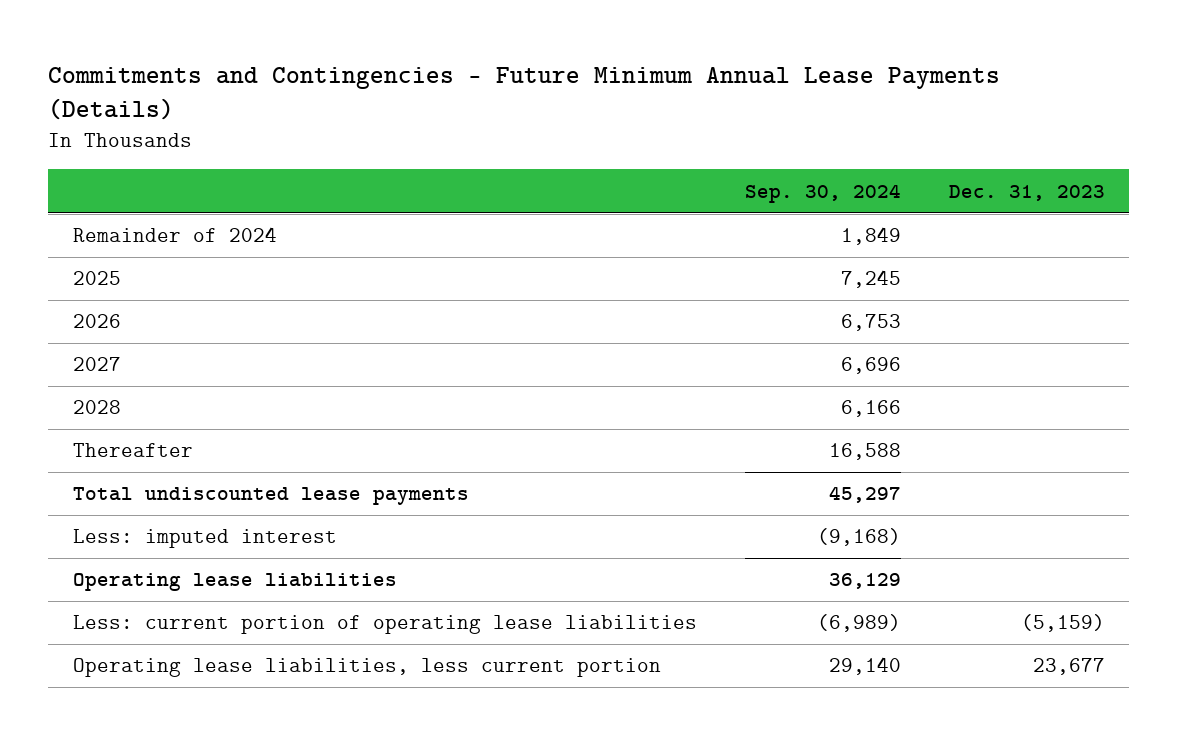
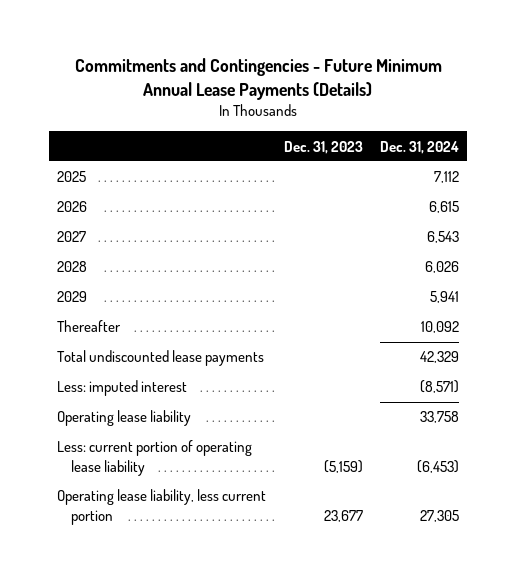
- | Sep. 30, 2024 | Dec. 31, 2023
+ | Dec. 31, 2023 | Dec. 31, 2024
- Remainder of 2024 | 1,849 |
+ 2029 | | 5,941
- Operating lease liabilities | 36,129 |
- Less: current portion of operating lease liabilities | (6,989) | (5,159)
- Operating lease liabilities, less current portion | 29,140 | 23,677
+ Operating lease liability | | 33,758
+ Less: current portion of operating lease liability | (5,159) | (6,453)
+ Operating lease liability, less current portion | 23,677 | 27,305

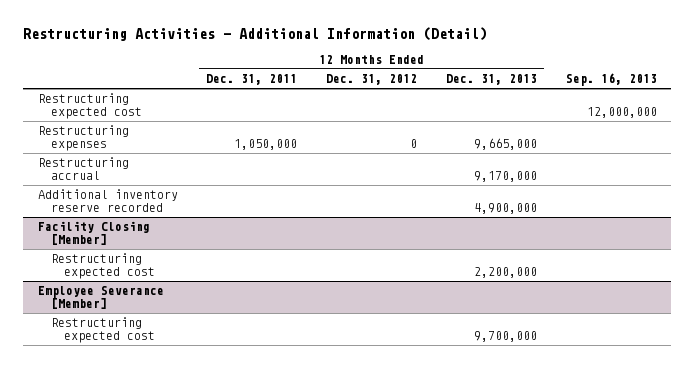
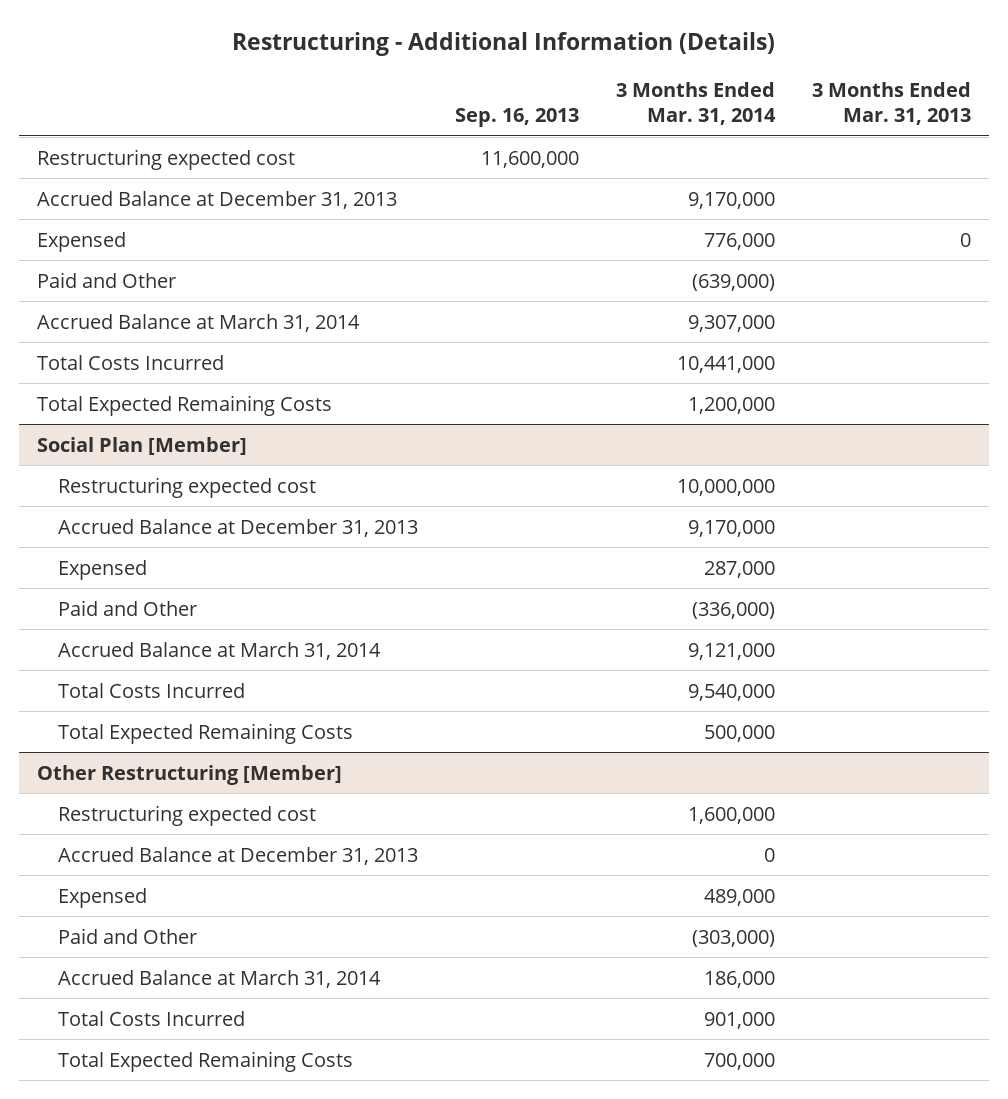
- Restructuring Activities - Additional Information (Detail)
+ Restructuring - Additional Information (Details)
- | 12 Months Ended Dec. 31, 2011 | 12 Months Ended Dec. 31, 2012 | 12 Months Ended Dec. 31, 2013 | Sep. 16, 2013
+ | Sep. 16, 2013 | 3 Months Ended Mar. 31, 2014 | 3 Months Ended Mar. 31, 2013
- Restructuring expected cost | | | | 12,000,000
- Restructuring expenses | 1,050,000 | 0 | 9,665,000 |
- Restructuring accrual | | | 9,170,000 |
- Additional inventory reserve recorded | | | 4,900,000 |
- Facility Closing [Member]
- Restructuring expected cost | | | 2,200,000 |
- Employee Severance [Member]
- Restructuring expected cost | | | 9,700,000 |
+ Restructuring expected cost | 11,600,000 | |
+ Accrued Balance at December 31, 2013 | | 9,170,000 |
+ Expensed | | 776,000 | 0
+ Paid and Other | | (639,000) |
+ Accrued Balance at March 31, 2014 | | 9,307,000 |
+ Total Costs Incurred | | 10,441,000 |
+ Total Expected Remaining Costs | | 1,200,000 |
+ Social Plan [Member]
+ Restructuring expected cost | | 10,000,000 |
+ Accrued Balance at December 31, 2013 | | 9,170,000 |
+ Expensed | | 287,000 |
+ Paid and Other | | (336,000) |
+ Accrued Balance at March 31, 2014 | | 9,121,000 |
+ Total Costs Incurred | | 9,540,000 |
+ Total Expected Remaining Costs | | 500,000 |
+ Other Restructuring [Member]
+ Restructuring expected cost | | 1,600,000 |
+ Accrued Balance at December 31, 2013 | | 0 |
+ Expensed | | 489,000 |
+ Paid and Other | | (303,000) |
+ Accrued Balance at March 31, 2014 | | 186,000 |
+ Total Costs Incurred | | 901,000 |
+ Total Expected Remaining Costs | | 700,000 |

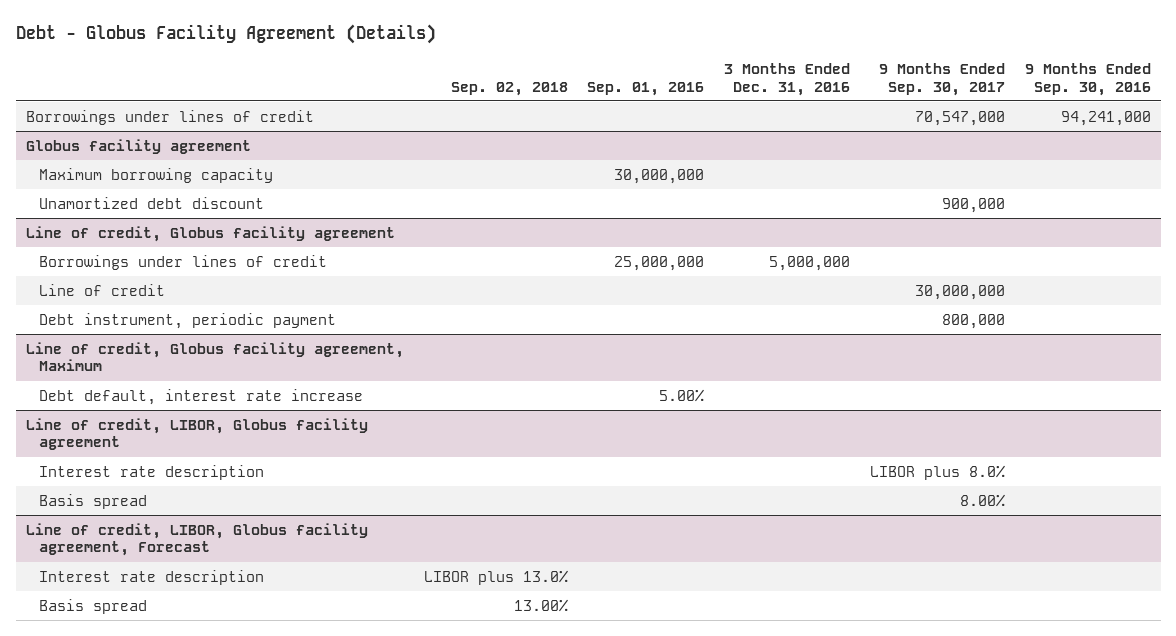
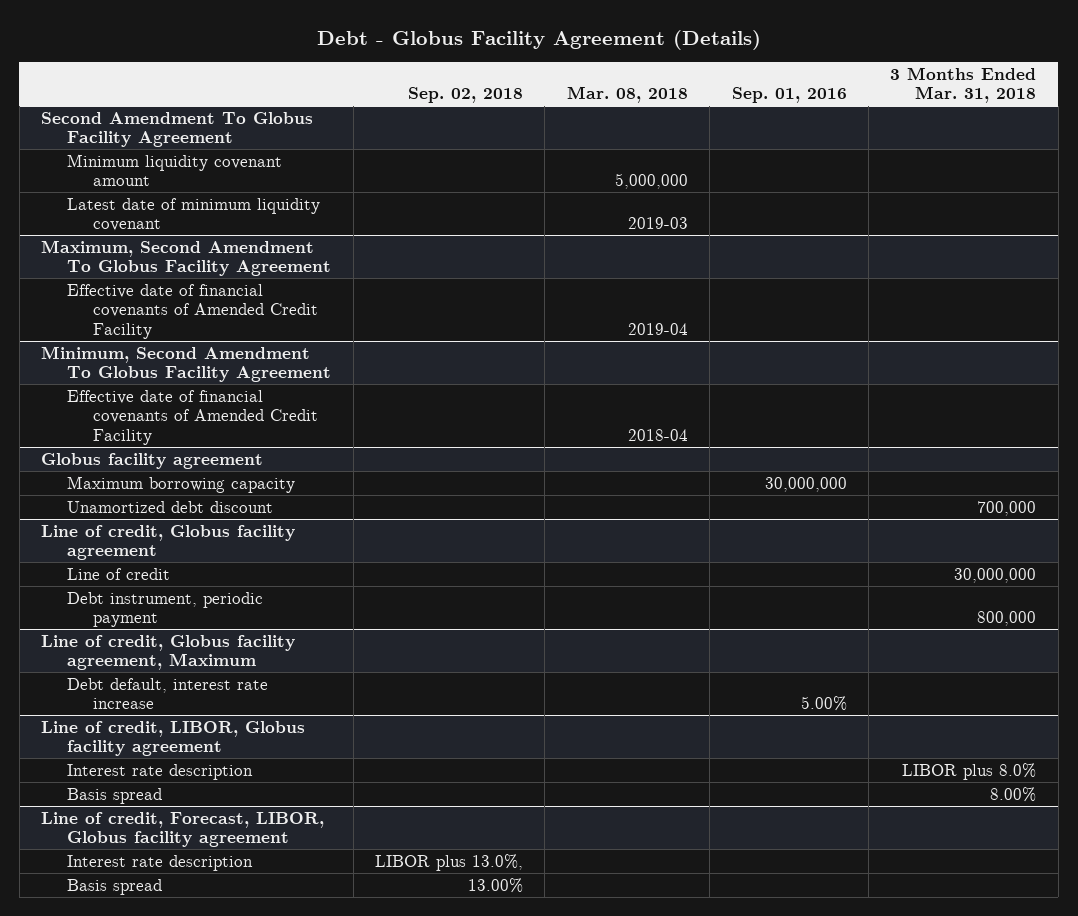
- | Sep. 02, 2018 | Sep. 01, 2016 | 3 Months Ended Dec. 31, 2016 | 9 Months Ended Sep. 30, 2017 | 9 Months Ended Sep. 30, 2016
+ | Sep. 02, 2018 | Mar. 08, 2018 | Sep. 01, 2016 | 3 Months Ended Mar. 31, 2018
- Borrowings under lines of credit | | | | 70,547,000 | 94,241,000
+ Second Amendment To Globus Facility Agreement
+ Minimum liquidity covenant amount | | 5,000,000 | |
+ Latest date of minimum liquidity covenant | | 2019-03 | |
+ Maximum, Second Amendment To Globus Facility Agreement
+ Effective date of financial covenants of Amended Credit Facility | | 2019-04 | |
+ Minimum, Second Amendment To Globus Facility Agreement
+ Effective date of financial covenants of Amended Credit Facility | | 2018-04 | |
@ Line of credit, Globus facility agreement
- Borrowings under lines of credit | | 25,000,000 | 5,000,000 | |
- Line of credit, LIBOR, Globus facility agreement, Forecast
- Interest rate description | LIBOR plus 13.0% | | | |
+ Line of credit, Forecast, LIBOR, Globus facility agreement
+ Interest rate description | LIBOR plus 13.0%, | | |

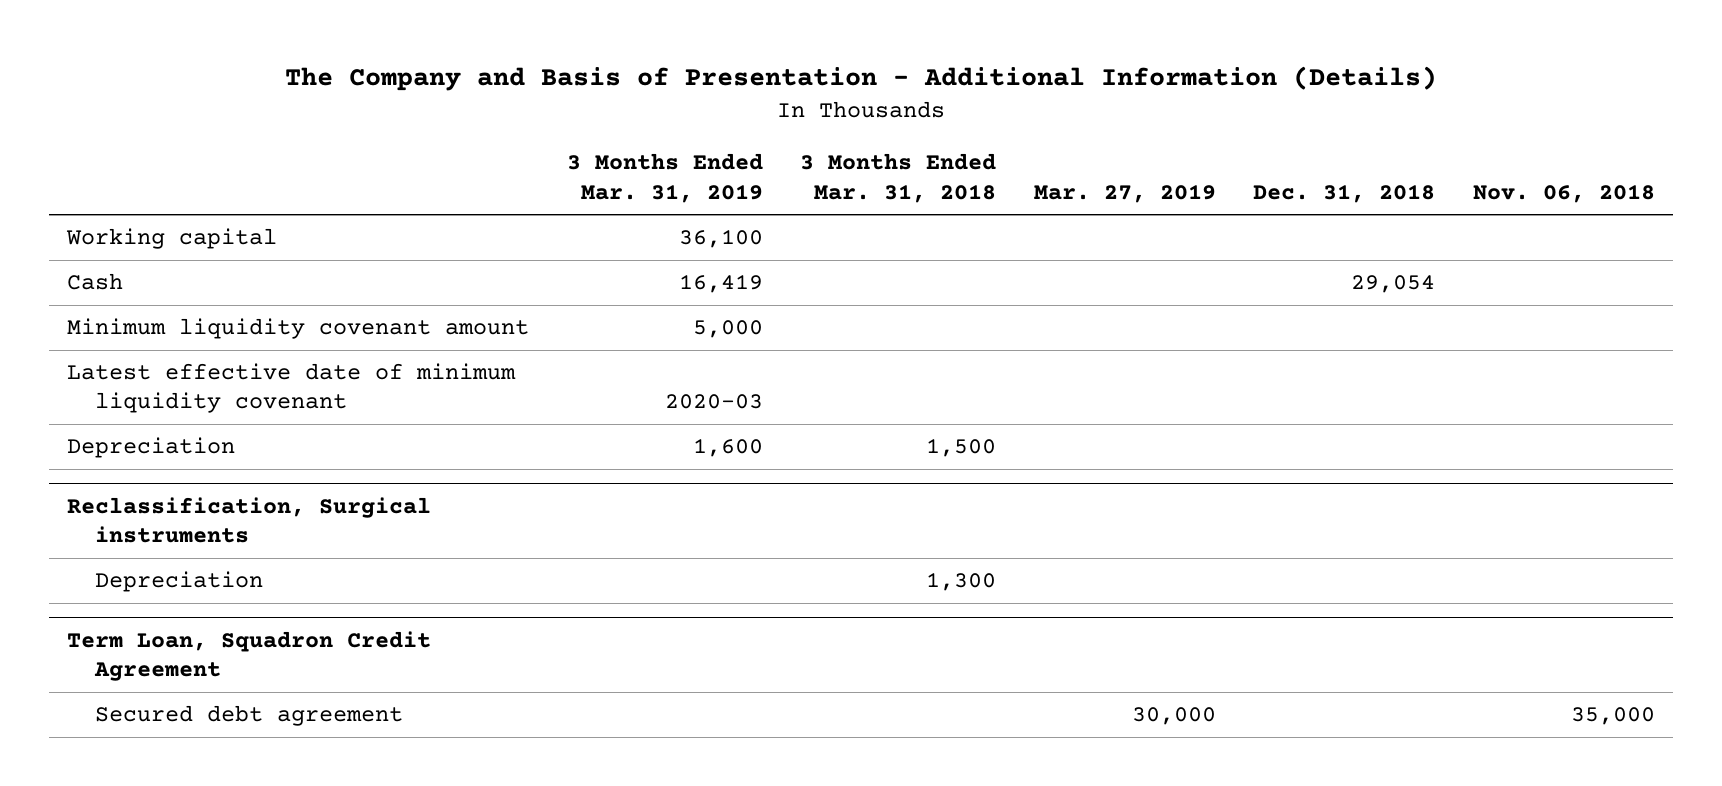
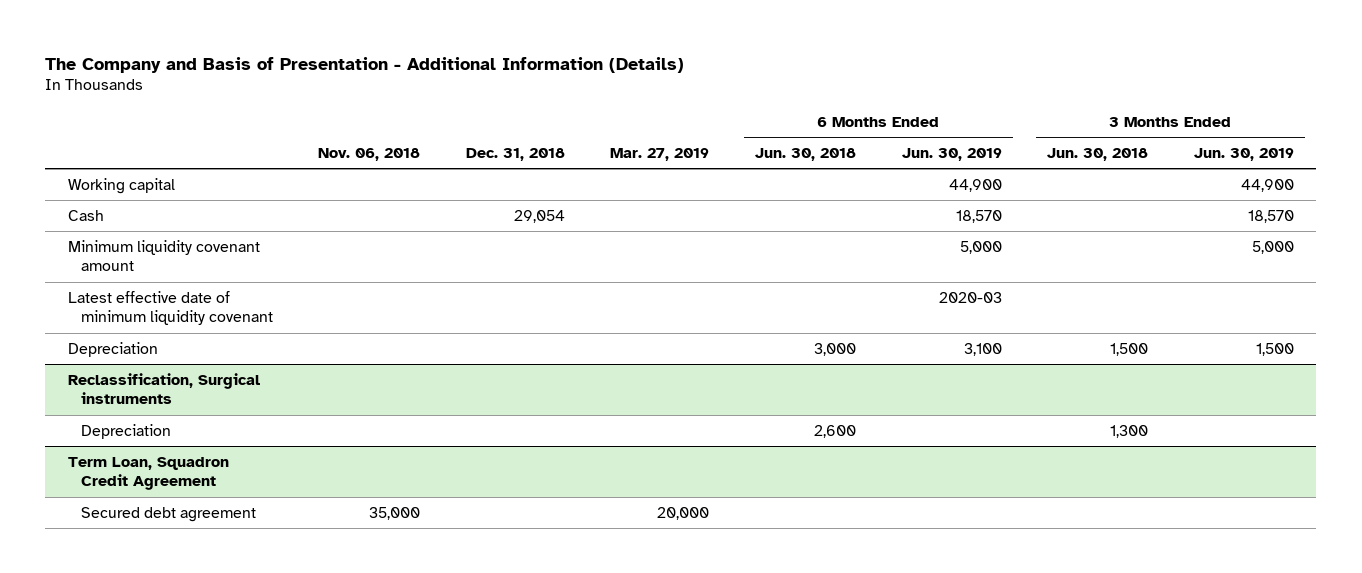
- | 3 Months Ended Mar. 31, 2019 | 3 Months Ended Mar. 31, 2018 | Mar. 27, 2019 | Dec. 31, 2018 | Nov. 06, 2018
+ | Nov. 06, 2018 | Dec. 31, 2018 | Mar. 27, 2019 | 6 Months Ended Jun. 30, 2018 | 6 Months Ended Jun. 30, 2019 | 3 Months Ended Jun. 30, 2018 | 3 Months Ended Jun. 30, 2019
@ Term Loan, Squadron Credit Agreement
- Secured debt agreement | | | 30,000 | | 35,000
+ Secured debt agreement | 35,000 | | 20,000 | | | |

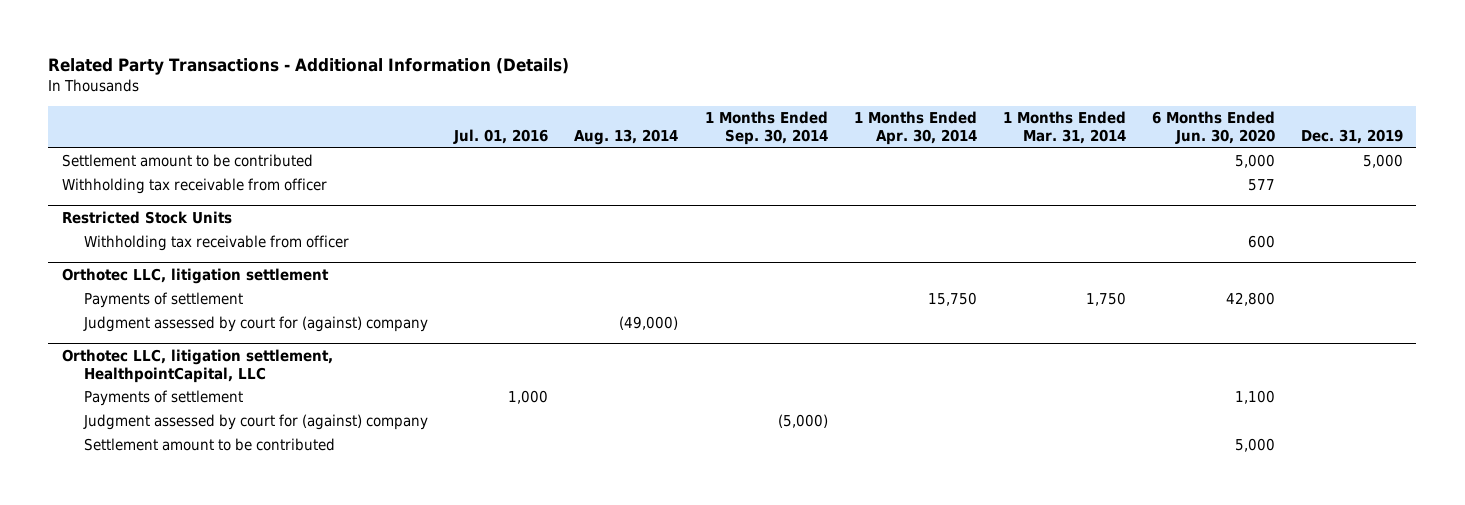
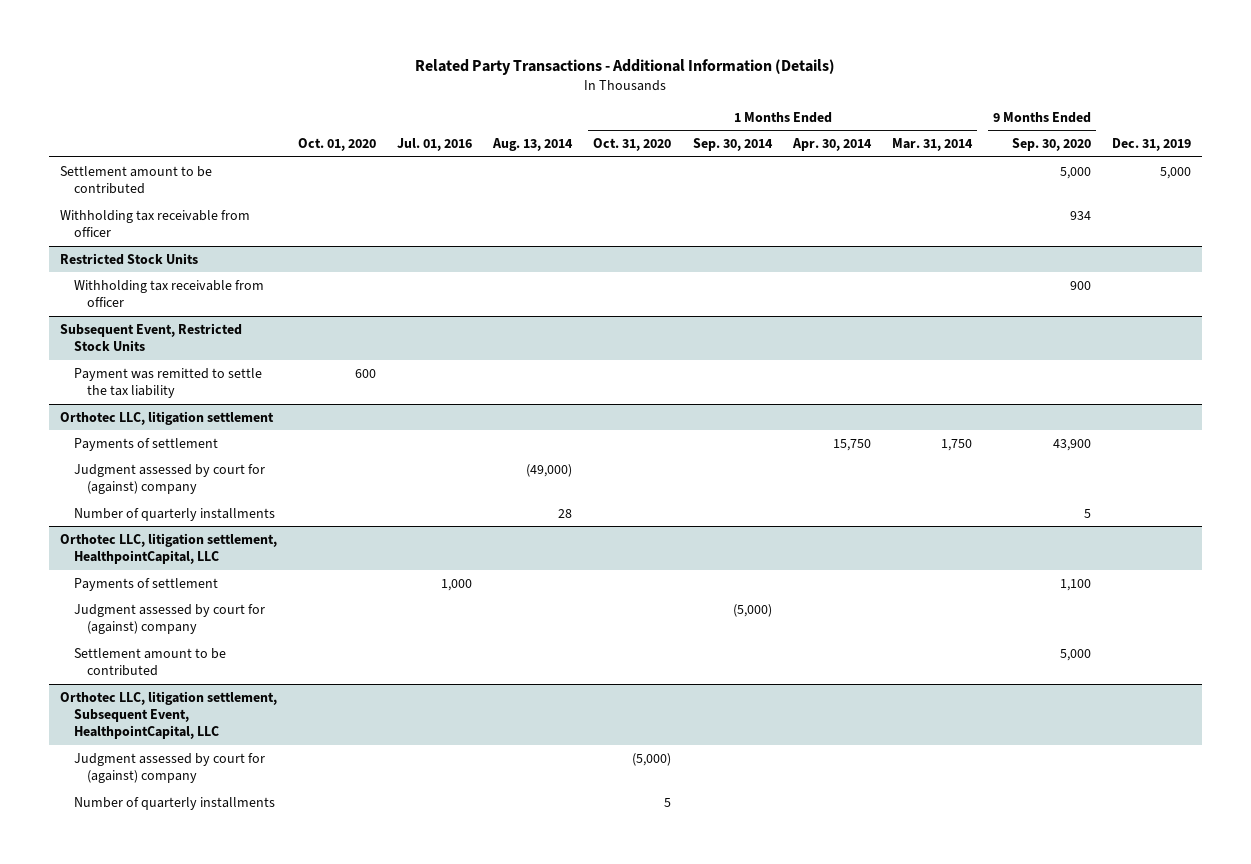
- | Jul. 01, 2016 | Aug. 13, 2014 | 1 Months Ended Sep. 30, 2014 | 1 Months Ended Apr. 30, 2014 | 1 Months Ended Mar. 31, 2014 | 6 Months Ended Jun. 30, 2020 | Dec. 31, 2019
+ | Oct. 01, 2020 | Jul. 01, 2016 | Aug. 13, 2014 | 1 Months Ended Oct. 31, 2020 | 1 Months Ended Sep. 30, 2014 | 1 Months Ended Apr. 30, 2014 | 1 Months Ended Mar. 31, 2014 | 9 Months Ended Sep. 30, 2020 | Dec. 31, 2019
+ Subsequent Event, Restricted Stock Units
+ Payment was remitted to settle the tax liability | 600 | | | | | | | |
@ Orthotec LLC, litigation settlement
+ Number of quarterly installments | | | 28 | | | | | 5 |
+ Orthotec LLC, litigation settlement, Subsequent Event, HealthpointCapital, LLC
+ Judgment assessed by court for (against) company | | | | (5,000) | | | | |
+ Number of quarterly installments | | | | 5 | | | | |

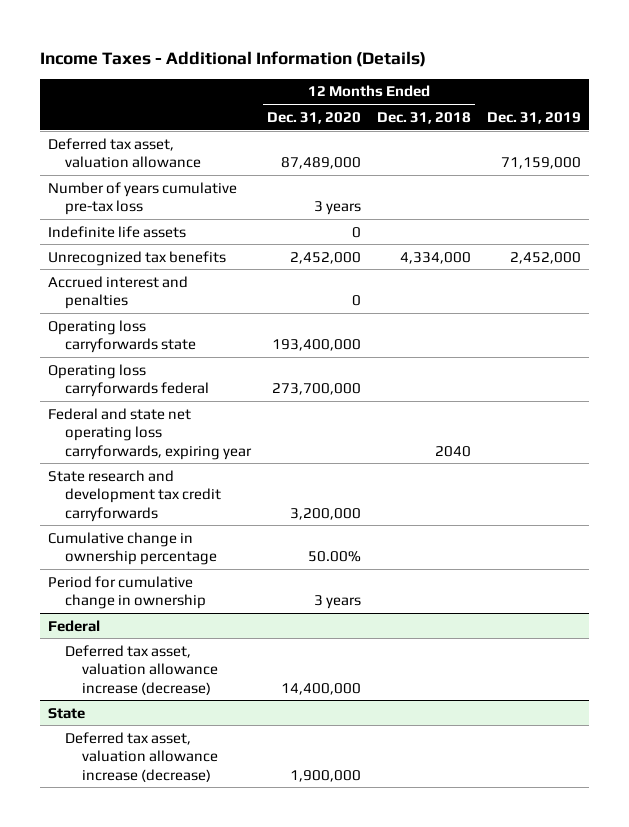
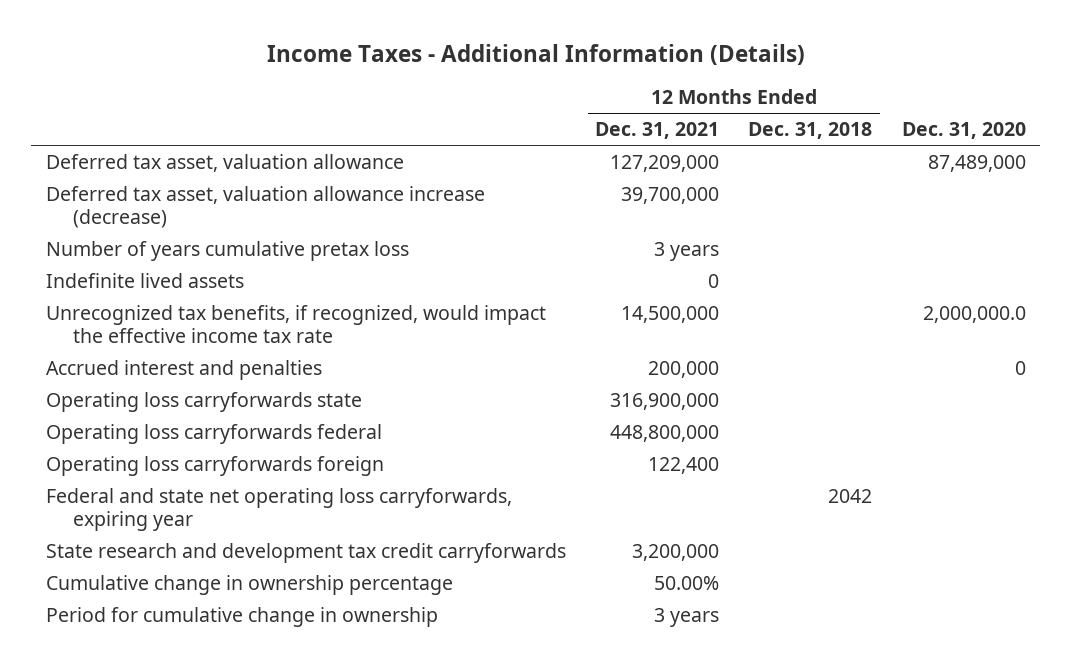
- | 12 Months Ended Dec. 31, 2020 | 12 Months Ended Dec. 31, 2018 | Dec. 31, 2019
+ | 12 Months Ended Dec. 31, 2021 | 12 Months Ended Dec. 31, 2018 | Dec. 31, 2020
- Number of years cumulative pre-tax loss | 3 years | |
- Indefinite life assets | 0 | |
- Unrecognized tax benefits | 2,452,000 | 4,334,000 | 2,452,000
+ Deferred tax asset, valuation allowance increase (decrease) | 39,700,000 | |
+ Number of years cumulative pretax loss | 3 years | |
+ Indefinite lived assets | 0 | |
+ Unrecognized tax benefits, if recognized, would impact the effective income tax rate | 14,500,000 | | 2,000,000.0
- Federal and state net operating loss carryforwards, expiring year | | 2040 |
+ Operating loss carryforwards foreign | 122,400 | |
+ Federal and state net operating loss carryforwards, expiring year | | 2042 |
- Federal
- Deferred tax asset, valuation allowance increase (decrease) | 14,400,000 | |
- State
- Deferred tax asset, valuation allowance increase (decrease) | 1,900,000 | |

